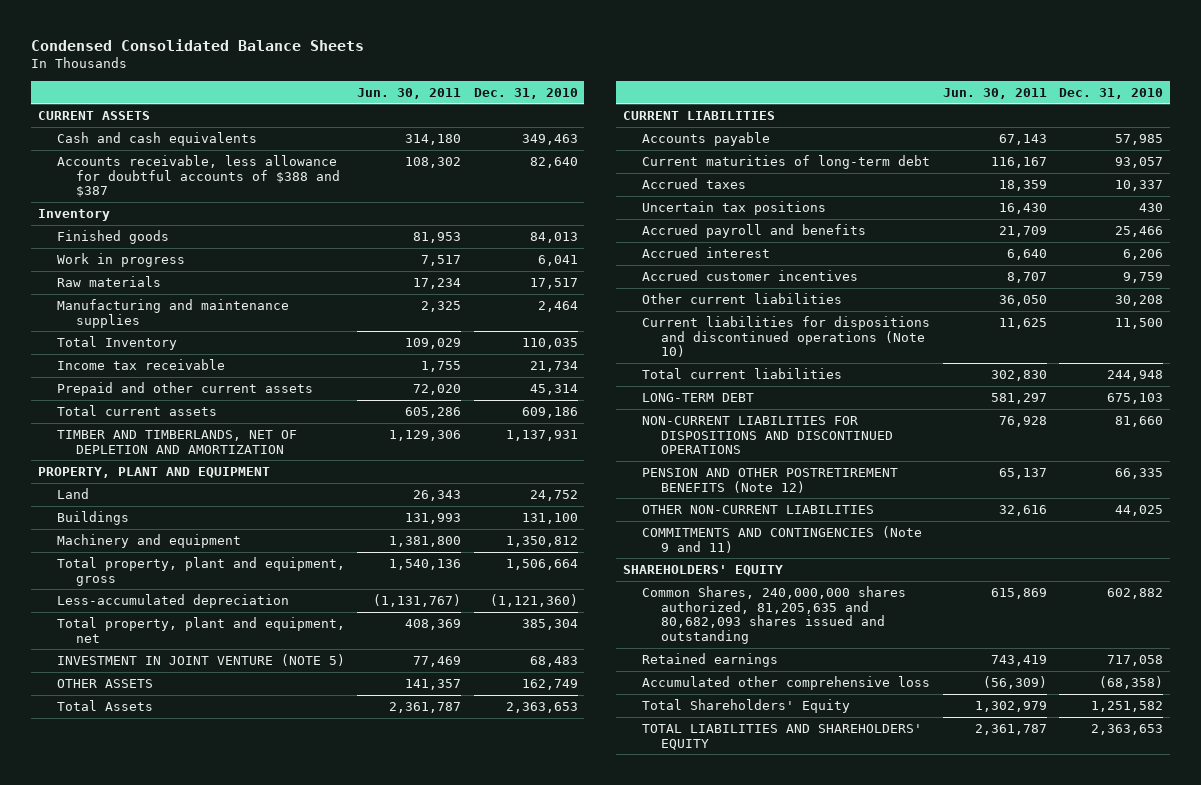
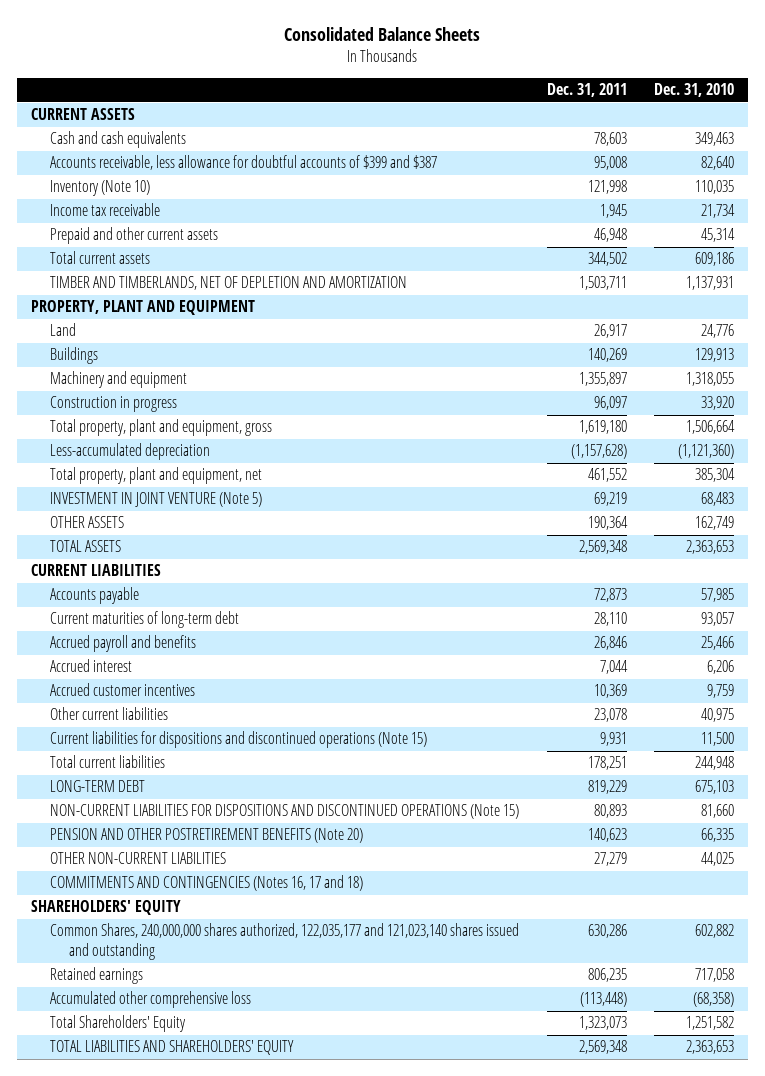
- Condensed Consolidated Balance Sheets
+ Consolidated Balance Sheets
- | Jun. 30, 2011 | Dec. 31, 2010
+ | Dec. 31, 2011 | Dec. 31, 2010
- Accounts receivable, less allowance for doubtful accounts of $388 and $387 | 108,302 | 82,640
- Inventory
- Finished goods | 81,953 | 84,013
- Work in progress | 7,517 | 6,041
- Raw materials | 17,234 | 17,517
- Manufacturing and maintenance supplies | 2,325 | 2,464
- Total Inventory | 109,029 | 110,035
+ Accounts receivable, less allowance for doubtful accounts of $399 and $387 | 95,008 | 82,640
+ Inventory (Note 10) | 121,998 | 110,035
- Land | 26,343 | 24,752
- Buildings | 131,993 | 131,100
- Machinery and equipment | 1,381,800 | 1,350,812
+ Land | 26,917 | 24,776
+ Buildings | 140,269 | 129,913
+ Machinery and equipment | 1,355,897 | 1,318,055
+ Construction in progress | 96,097 | 33,920
- INVESTMENT IN JOINT VENTURE (NOTE 5) | 77,469 | 68,483
+ INVESTMENT IN JOINT VENTURE (Note 5) | 69,219 | 68,483
- Total Assets | 2,361,787 | 2,363,653
+ TOTAL ASSETS | 2,569,348 | 2,363,653
- Accrued taxes | 18,359 | 10,337
- Uncertain tax positions | 16,430 | 430
- Other current liabilities | 36,050 | 30,208
- Current liabilities for dispositions and discontinued operations (Note 10) | 11,625 | 11,500
+ Other current liabilities | 23,078 | 40,975
+ Current liabilities for dispositions and discontinued operations (Note 15) | 9,931 | 11,500
- NON-CURRENT LIABILITIES FOR DISPOSITIONS AND DISCONTINUED OPERATIONS | 76,928 | 81,660
- PENSION AND OTHER POSTRETIREMENT BENEFITS (Note 12) | 65,137 | 66,335
+ NON-CURRENT LIABILITIES FOR DISPOSITIONS AND DISCONTINUED OPERATIONS (Note 15) | 80,893 | 81,660
+ PENSION AND OTHER POSTRETIREMENT BENEFITS (Note 20) | 140,623 | 66,335
- COMMITMENTS AND CONTINGENCIES (Note 9 and 11)
+ COMMITMENTS AND CONTINGENCIES (Notes 16, 17 and 18)
- Common Shares, 240,000,000 shares authorized, 81,205,635 and 80,682,093 shares issued and outstanding | 615,869 | 602,882
+ Common Shares, 240,000,000 shares authorized, 122,035,177 and 121,023,140 shares issued and outstanding | 630,286 | 602,882

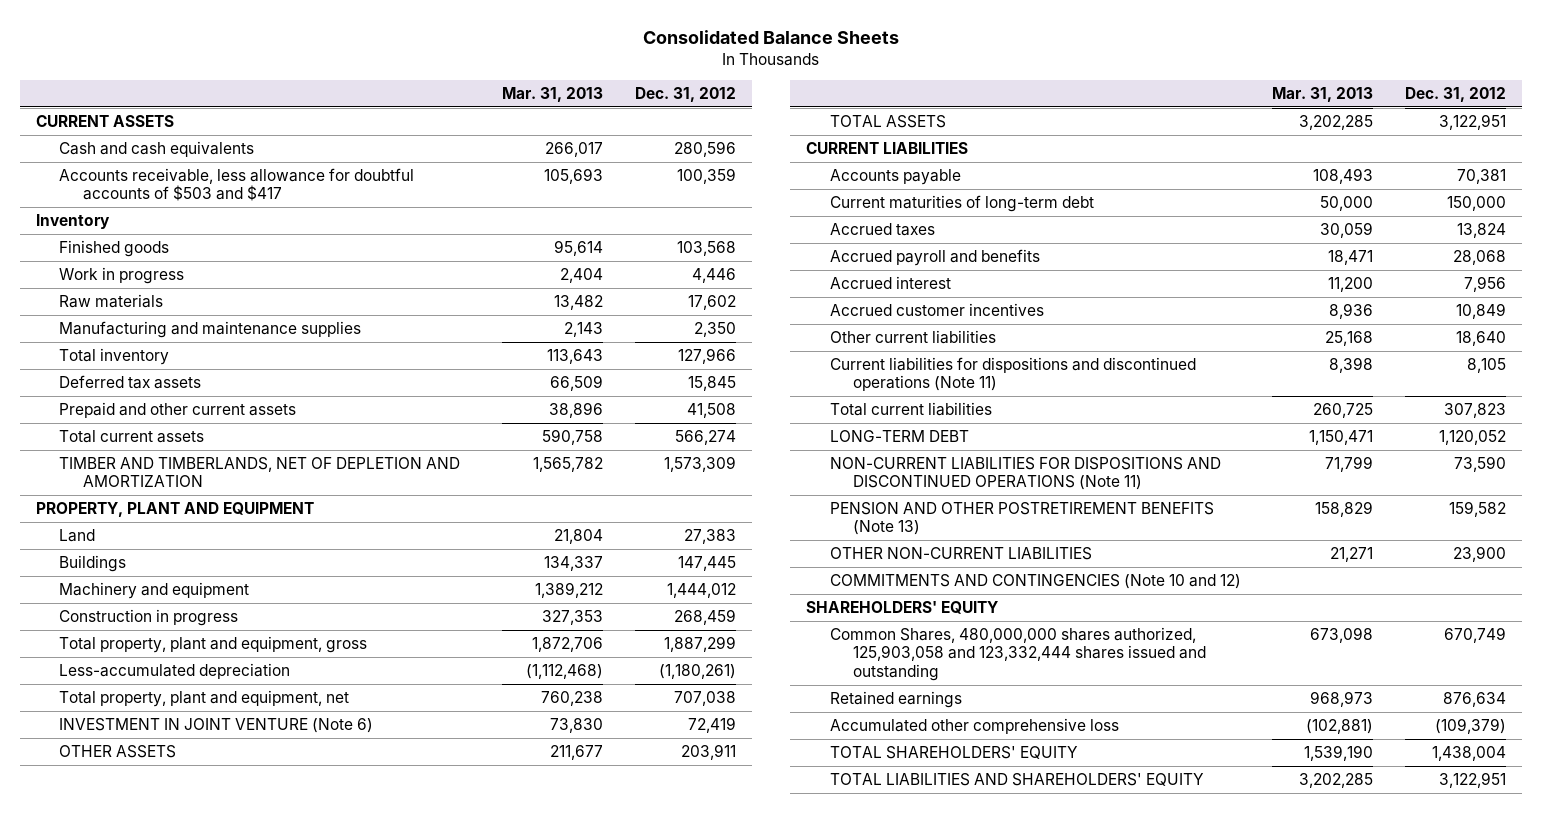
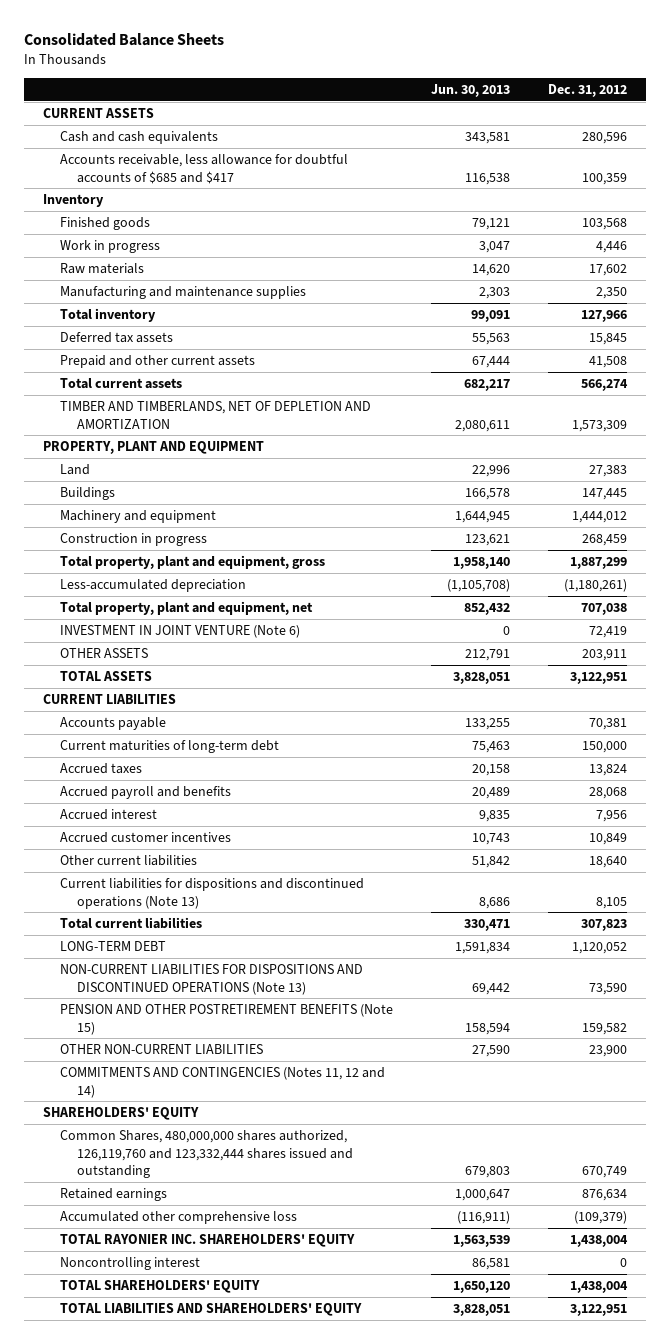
- | Mar. 31, 2013 | Dec. 31, 2012
+ | Jun. 30, 2013 | Dec. 31, 2012
- Accounts receivable, less allowance for doubtful accounts of $503 and $417 | 105,693 | 100,359
+ Accounts receivable, less allowance for doubtful accounts of $685 and $417 | 116,538 | 100,359
- Current liabilities for dispositions and discontinued operations (Note 11) | 8,398 | 8,105
+ Current liabilities for dispositions and discontinued operations (Note 13) | 8,686 | 8,105
- NON-CURRENT LIABILITIES FOR DISPOSITIONS AND DISCONTINUED OPERATIONS (Note 11) | 71,799 | 73,590
- PENSION AND OTHER POSTRETIREMENT BENEFITS (Note 13) | 158,829 | 159,582
+ NON-CURRENT LIABILITIES FOR DISPOSITIONS AND DISCONTINUED OPERATIONS (Note 13) | 69,442 | 73,590
+ PENSION AND OTHER POSTRETIREMENT BENEFITS (Note 15) | 158,594 | 159,582
- COMMITMENTS AND CONTINGENCIES (Note 10 and 12)
+ COMMITMENTS AND CONTINGENCIES (Notes 11, 12 and 14)
- Common Shares, 480,000,000 shares authorized, 125,903,058 and 123,332,444 shares issued and outstanding | 673,098 | 670,749
+ Common Shares, 480,000,000 shares authorized, 126,119,760 and 123,332,444 shares issued and outstanding | 679,803 | 670,749
+ TOTAL RAYONIER INC. SHAREHOLDERS' EQUITY | 1,563,539 | 1,438,004
+ Noncontrolling interest | 86,581 | 0

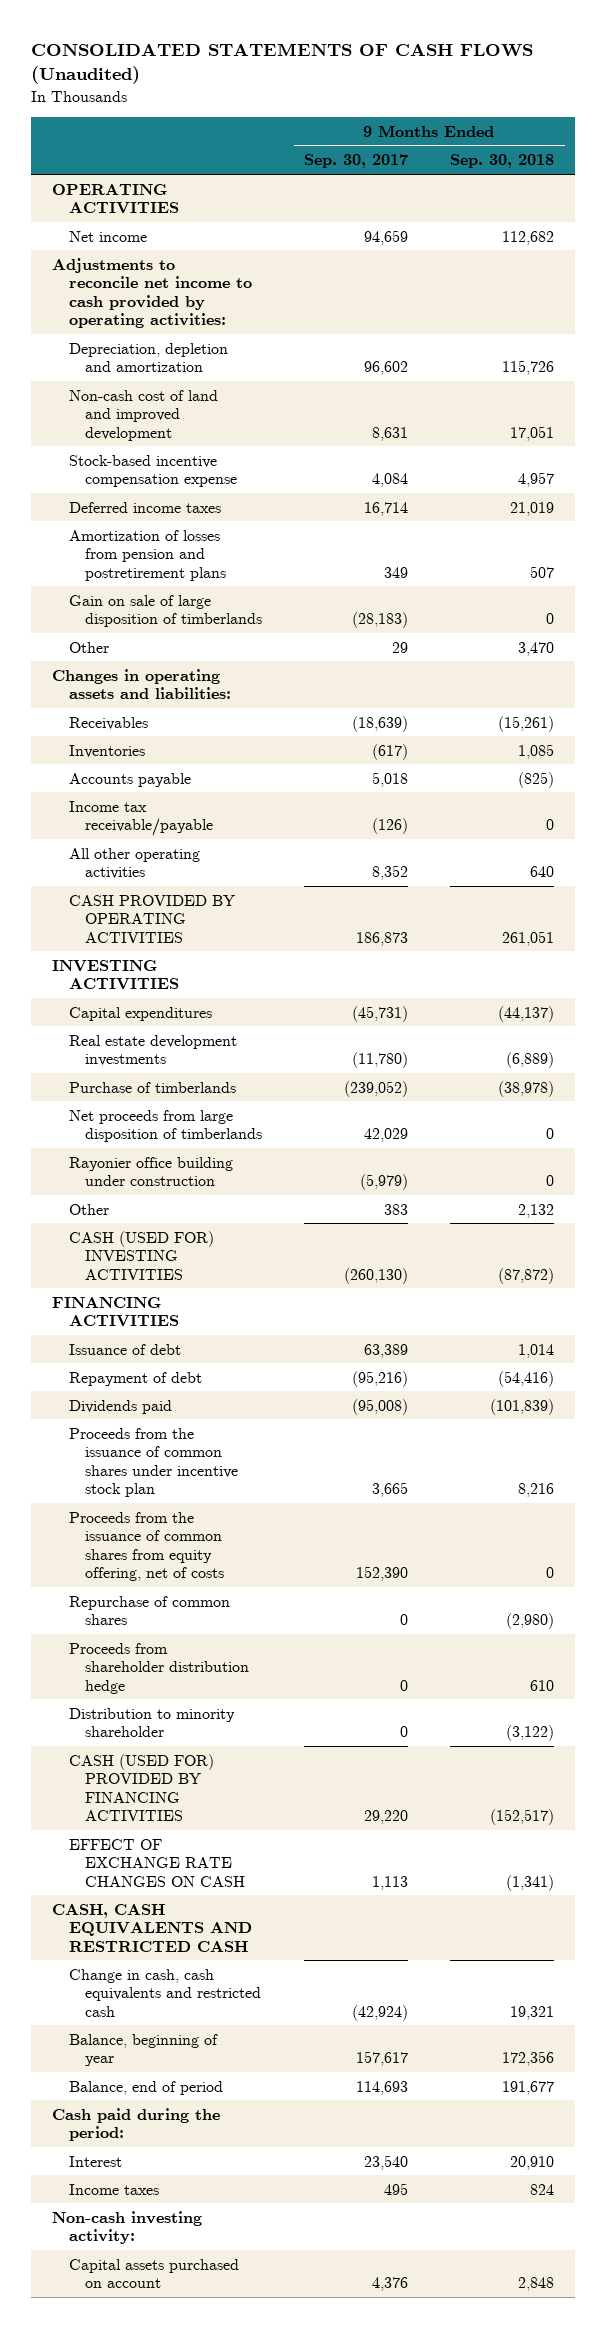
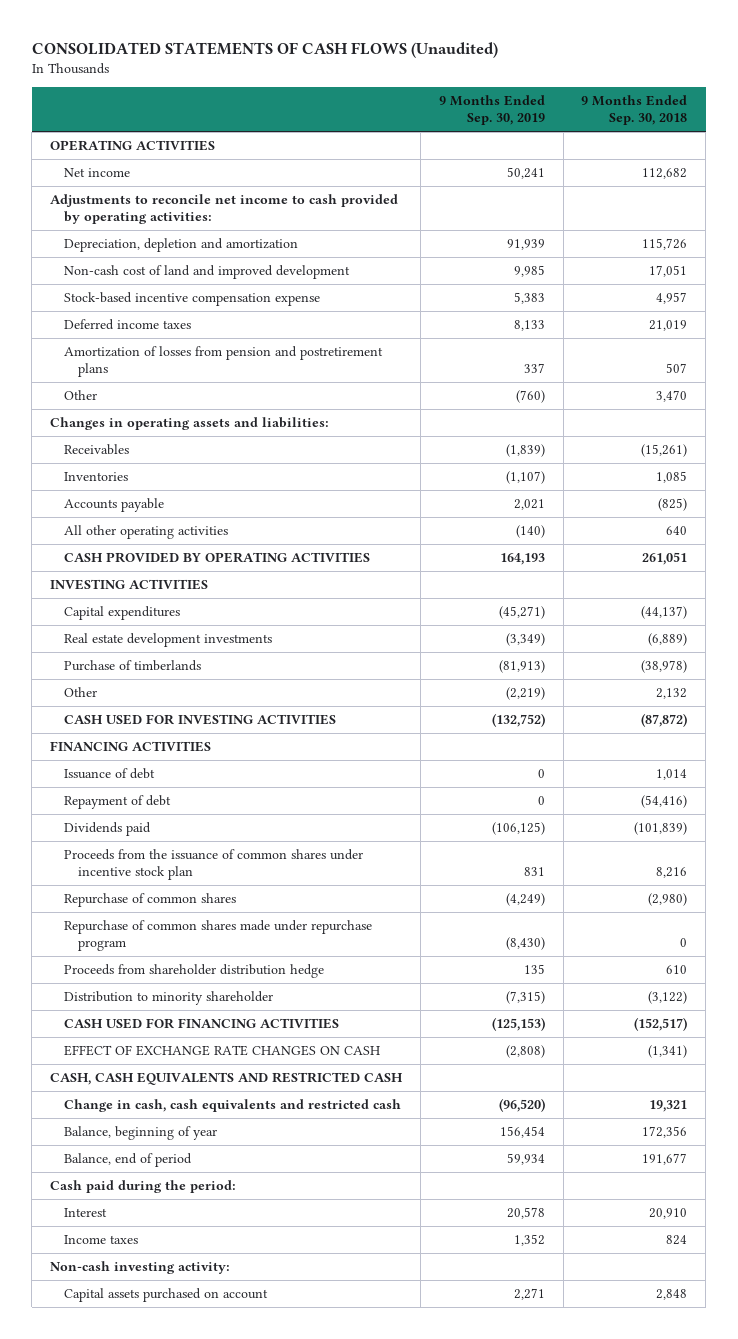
- | 9 Months Ended Sep. 30, 2017 | 9 Months Ended Sep. 30, 2018
+ | 9 Months Ended Sep. 30, 2019 | 9 Months Ended Sep. 30, 2018
- Gain on sale of large disposition of timberlands | (28,183) | 0
- Income tax receivable/payable | (126) | 0
- Net proceeds from large disposition of timberlands | 42,029 | 0
- Rayonier office building under construction | (5,979) | 0
- CASH (USED FOR) INVESTING ACTIVITIES | (260,130) | (87,872)
+ CASH USED FOR INVESTING ACTIVITIES | (132,752) | (87,872)
- Proceeds from the issuance of common shares from equity offering, net of costs | 152,390 | 0
+ Repurchase of common shares made under repurchase program | (8,430) | 0
- CASH (USED FOR) PROVIDED BY FINANCING ACTIVITIES | 29,220 | (152,517)
+ CASH USED FOR FINANCING ACTIVITIES | (125,153) | (152,517)

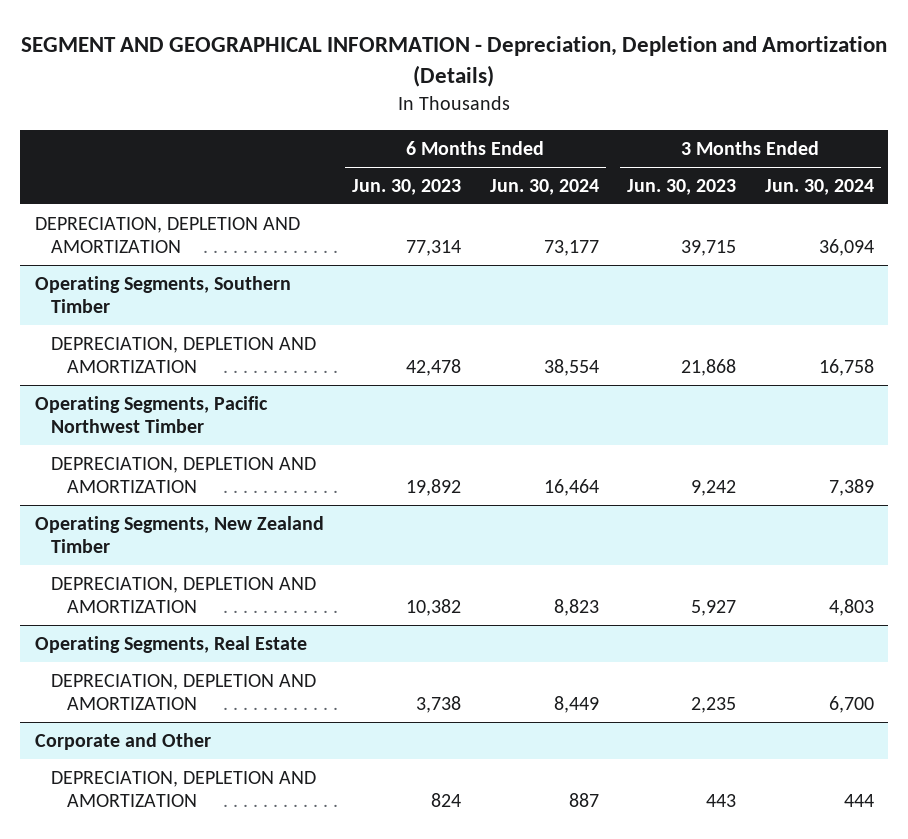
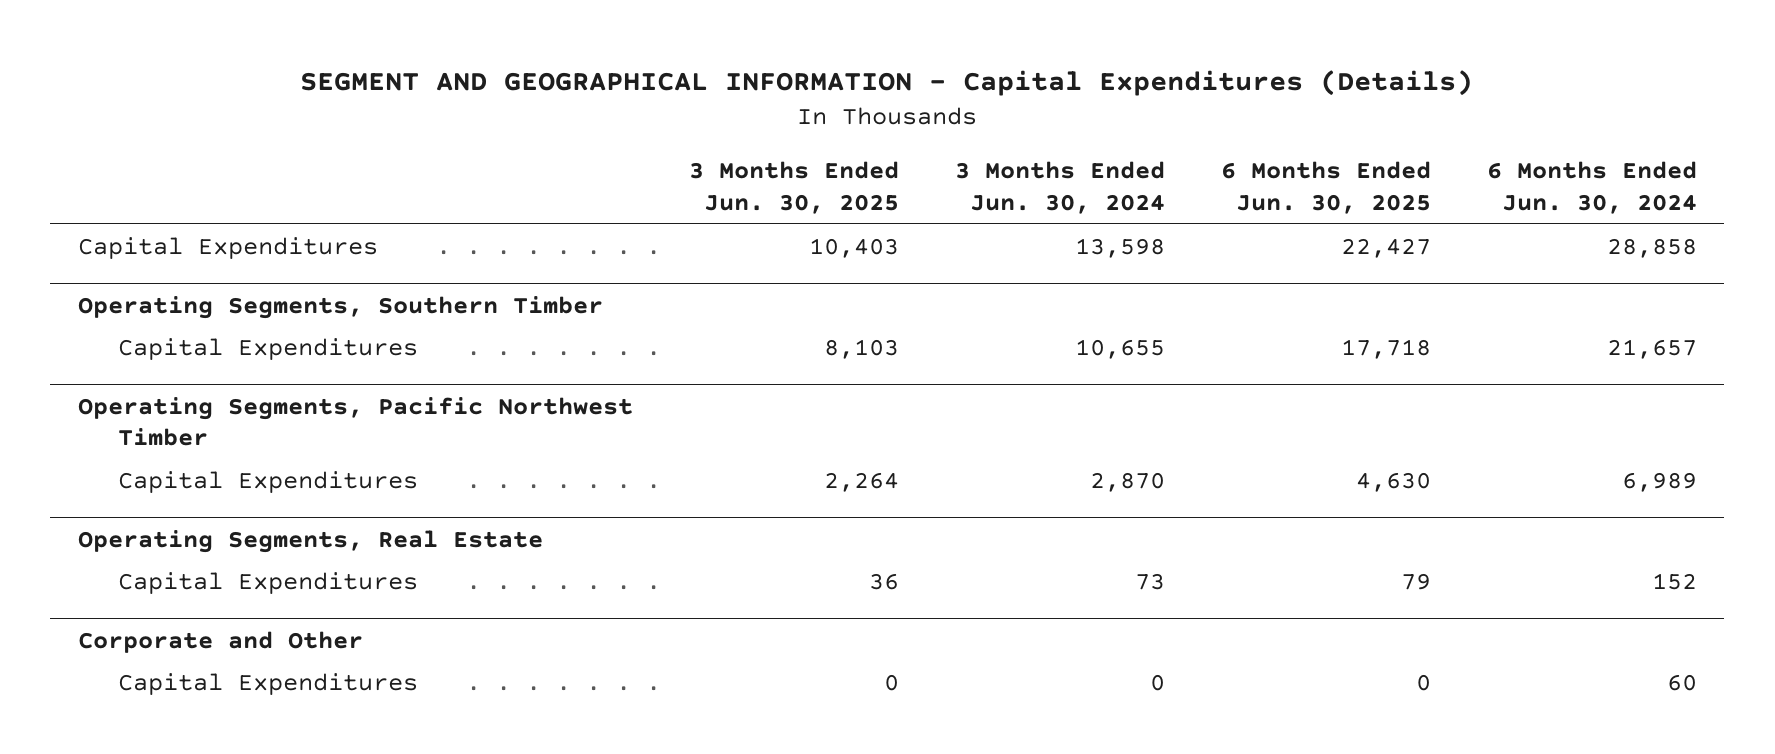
- SEGMENT AND GEOGRAPHICAL INFORMATION - Depreciation, Depletion and Amortization (Details)
+ SEGMENT AND GEOGRAPHICAL INFORMATION - Capital Expenditures (Details)
- | 6 Months Ended Jun. 30, 2023 | 6 Months Ended Jun. 30, 2024 | 3 Months Ended Jun. 30, 2023 | 3 Months Ended Jun. 30, 2024
+ | 3 Months Ended Jun. 30, 2025 | 3 Months Ended Jun. 30, 2024 | 6 Months Ended Jun. 30, 2025 | 6 Months Ended Jun. 30, 2024
- DEPRECIATION, DEPLETION AND AMORTIZATION | 77,314 | 73,177 | 39,715 | 36,094
+ Capital Expenditures | 10,403 | 13,598 | 22,427 | 28,858
@ Operating Segments, Southern Timber
- DEPRECIATION, DEPLETION AND AMORTIZATION | 42,478 | 38,554 | 21,868 | 16,758
+ Capital Expenditures | 8,103 | 10,655 | 17,718 | 21,657
@ Operating Segments, Pacific Northwest Timber
- DEPRECIATION, DEPLETION AND AMORTIZATION | 19,892 | 16,464 | 9,242 | 7,389
- Operating Segments, New Zealand Timber
- DEPRECIATION, DEPLETION AND AMORTIZATION | 10,382 | 8,823 | 5,927 | 4,803
@ Operating Segments, Pacific Northwest Timber
+ Capital Expenditures | 2,264 | 2,870 | 4,630 | 6,989
@ Operating Segments, Real Estate
- DEPRECIATION, DEPLETION AND AMORTIZATION | 3,738 | 8,449 | 2,235 | 6,700
+ Capital Expenditures | 36 | 73 | 79 | 152
@ Corporate and Other
- DEPRECIATION, DEPLETION AND AMORTIZATION | 824 | 887 | 443 | 444
+ Capital Expenditures | 0 | 0 | 0 | 60

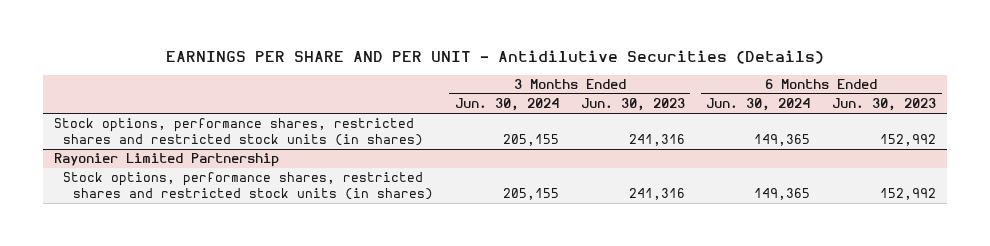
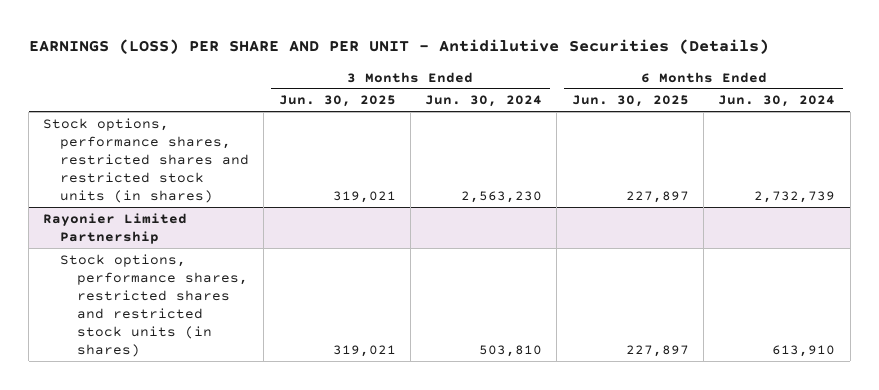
- EARNINGS PER SHARE AND PER UNIT - Antidilutive Securities (Details)
+ EARNINGS (LOSS) PER SHARE AND PER UNIT - Antidilutive Securities (Details)
- | 3 Months Ended Jun. 30, 2024 | 3 Months Ended Jun. 30, 2023 | 6 Months Ended Jun. 30, 2024 | 6 Months Ended Jun. 30, 2023
+ | 3 Months Ended Jun. 30, 2025 | 3 Months Ended Jun. 30, 2024 | 6 Months Ended Jun. 30, 2025 | 6 Months Ended Jun. 30, 2024
- Stock options, performance shares, restricted shares and restricted stock units (in shares) | 205,155 | 241,316 | 149,365 | 152,992
+ Stock options, performance shares, restricted shares and restricted stock units (in shares) | 319,021 | 2,563,230 | 227,897 | 2,732,739
@ Rayonier Limited Partnership
- Stock options, performance shares, restricted shares and restricted stock units (in shares) | 205,155 | 241,316 | 149,365 | 152,992
+ Stock options, performance shares, restricted shares and restricted stock units (in shares) | 319,021 | 503,810 | 227,897 | 613,910

